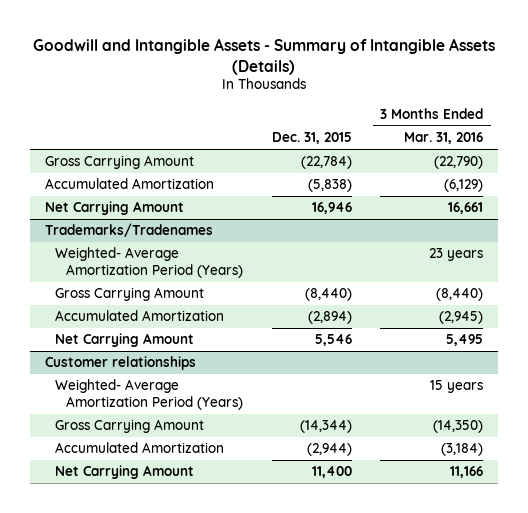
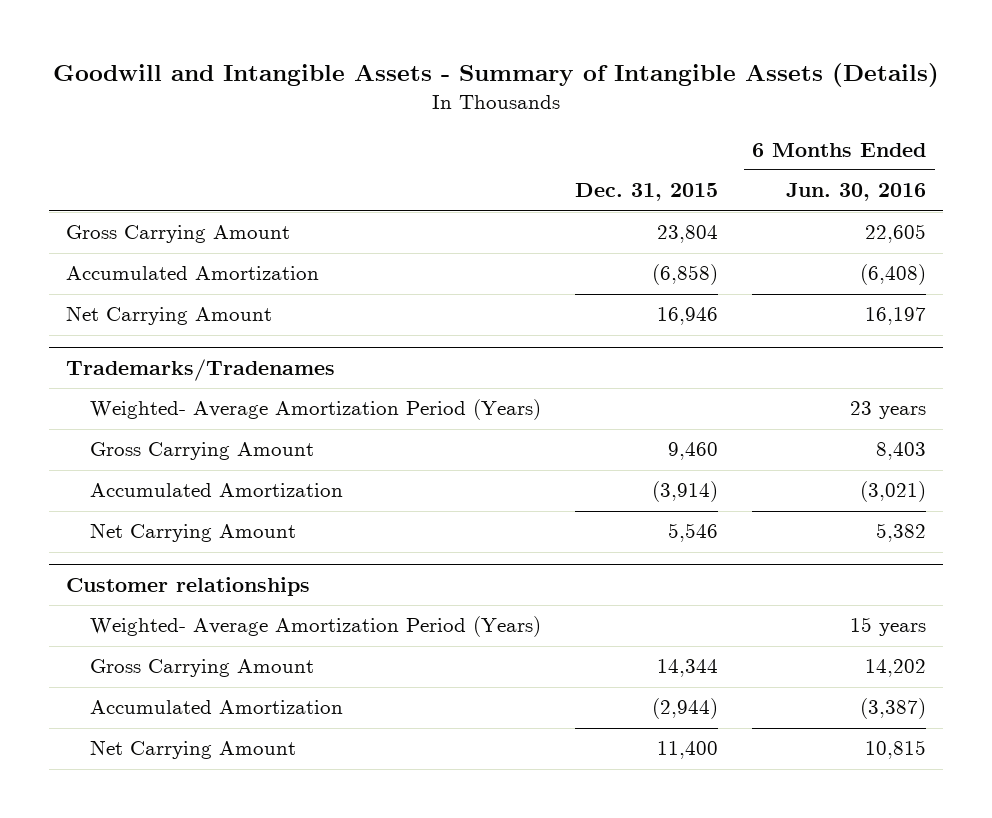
- | Dec. 31, 2015 | 3 Months Ended Mar. 31, 2016
+ | Dec. 31, 2015 | 6 Months Ended Jun. 30, 2016
- Gross Carrying Amount | (22,784) | (22,790)
- Accumulated Amortization | (5,838) | (6,129)
+ Gross Carrying Amount | 23,804 | 22,605
+ Accumulated Amortization | (6,858) | (6,408)
@ Trademarks/Tradenames
- Gross Carrying Amount | (8,440) | (8,440)
- Accumulated Amortization | (2,894) | (2,945)
+ Gross Carrying Amount | 9,460 | 8,403
+ Accumulated Amortization | (3,914) | (3,021)
@ Customer relationships
- Gross Carrying Amount | (14,344) | (14,350)
+ Gross Carrying Amount | 14,344 | 14,202

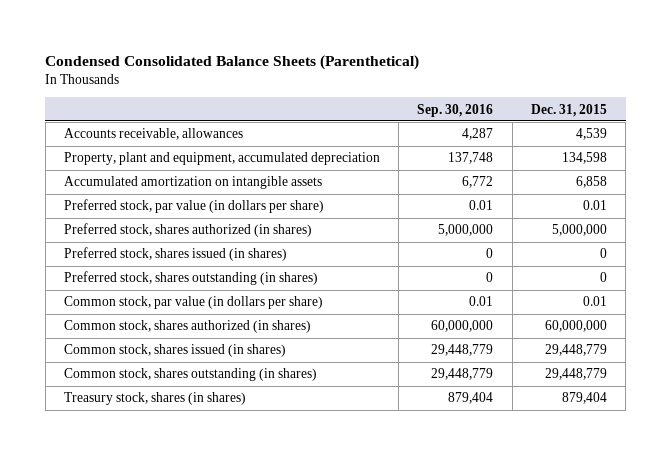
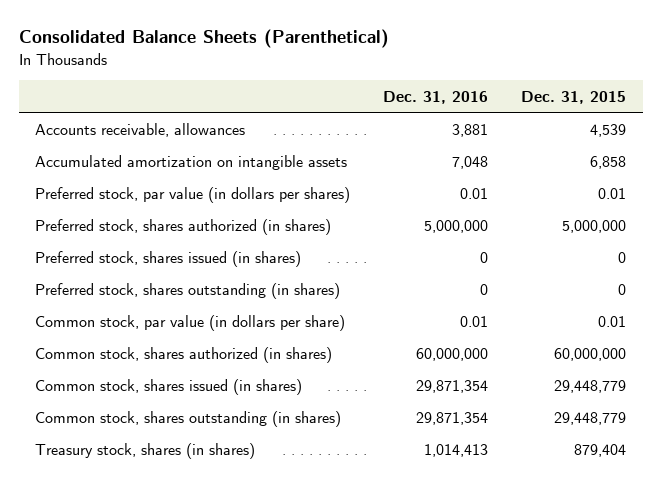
- Condensed Consolidated Balance Sheets (Parenthetical)
+ Consolidated Balance Sheets (Parenthetical)
- | Sep. 30, 2016 | Dec. 31, 2015
+ | Dec. 31, 2016 | Dec. 31, 2015
- Property, plant and equipment, accumulated depreciation | 137,748 | 134,598
- Preferred stock, par value (in dollars per share) | 0.01 | 0.01
+ Preferred stock, par value (in dollars per shares) | 0.01 | 0.01

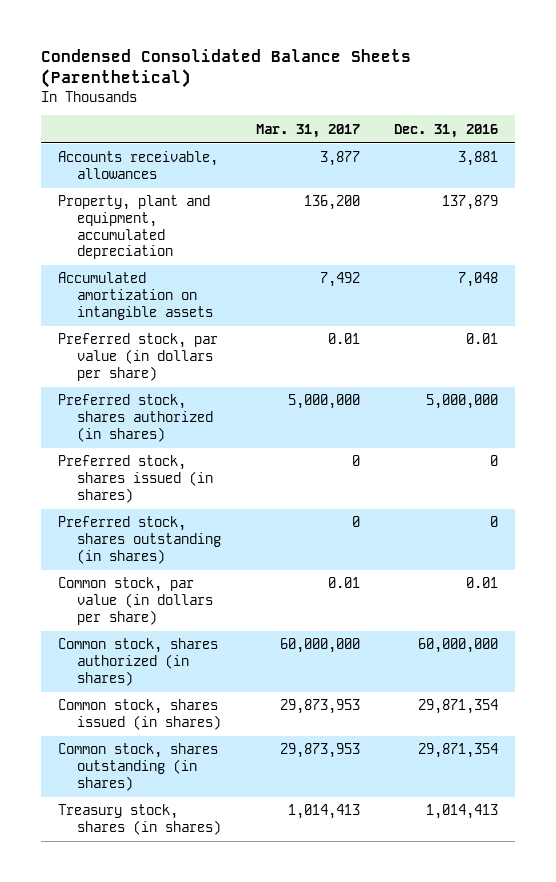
- Consolidated Balance Sheets (Parenthetical)
+ Condensed Consolidated Balance Sheets (Parenthetical)
- | Dec. 31, 2016 | Dec. 31, 2015
+ | Mar. 31, 2017 | Dec. 31, 2016
+ Property, plant and equipment, accumulated depreciation | 136,200 | 137,879
- Preferred stock, par value (in dollars per shares) | 0.01 | 0.01
+ Preferred stock, par value (in dollars per share) | 0.01 | 0.01

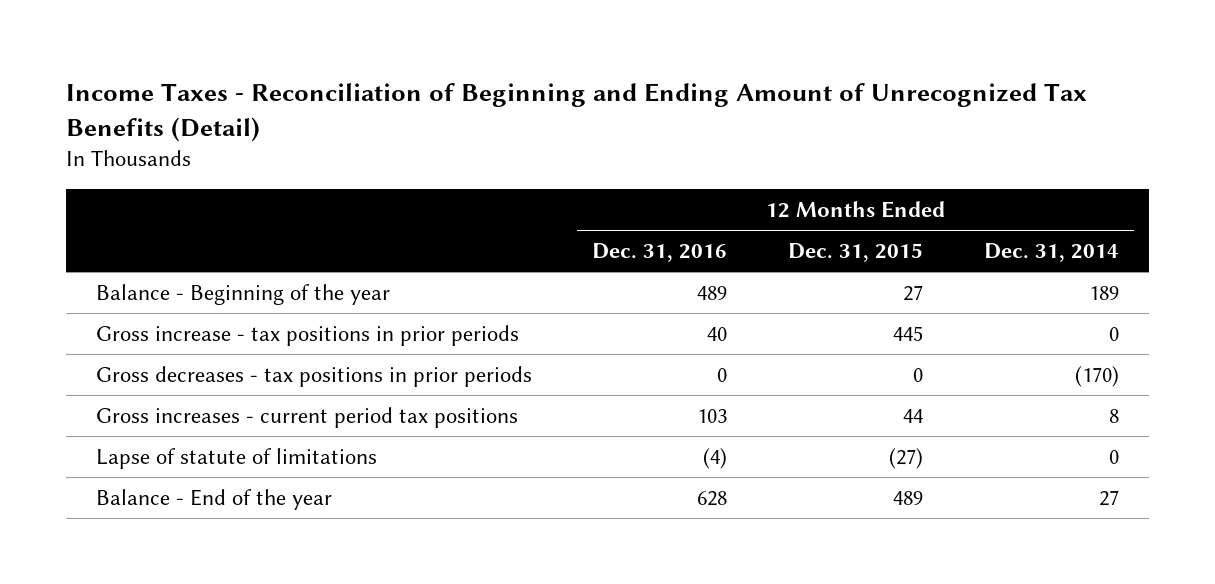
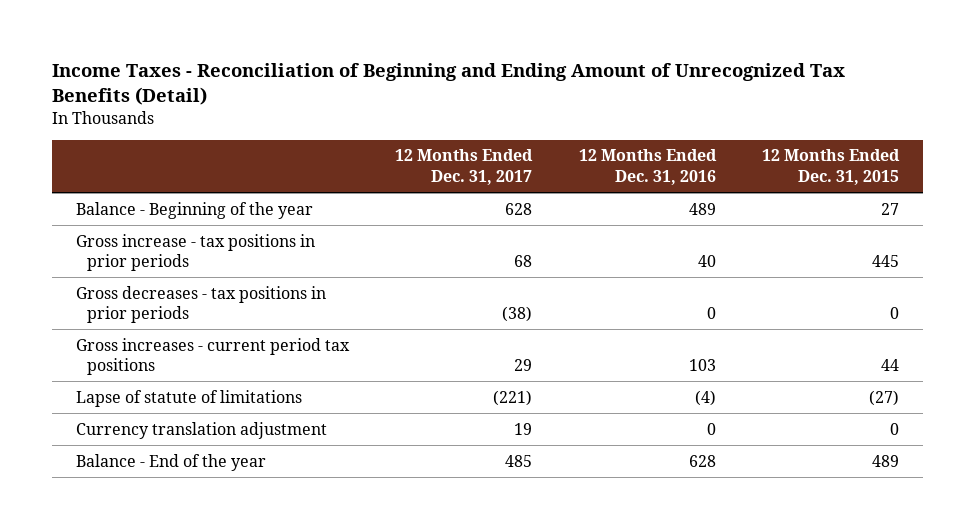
- | 12 Months Ended Dec. 31, 2016 | 12 Months Ended Dec. 31, 2015 | 12 Months Ended Dec. 31, 2014
+ | 12 Months Ended Dec. 31, 2017 | 12 Months Ended Dec. 31, 2016 | 12 Months Ended Dec. 31, 2015
+ Currency translation adjustment | 19 | 0 | 0

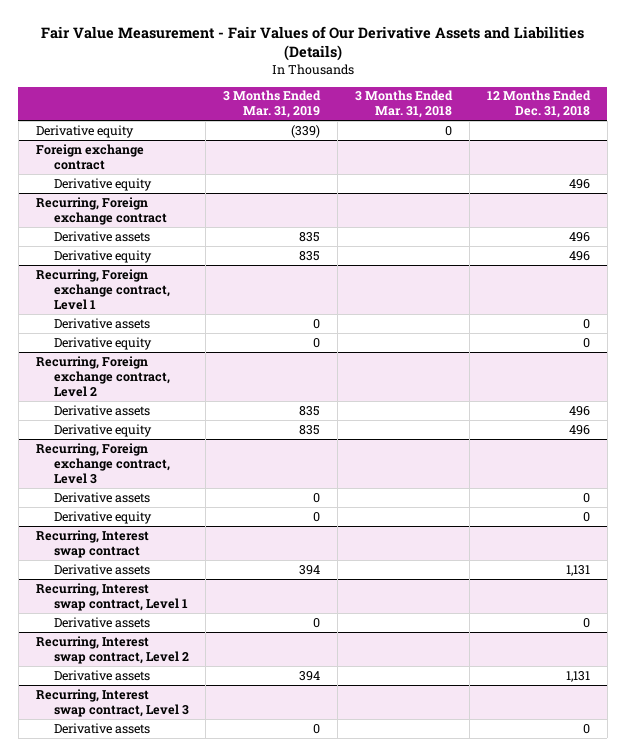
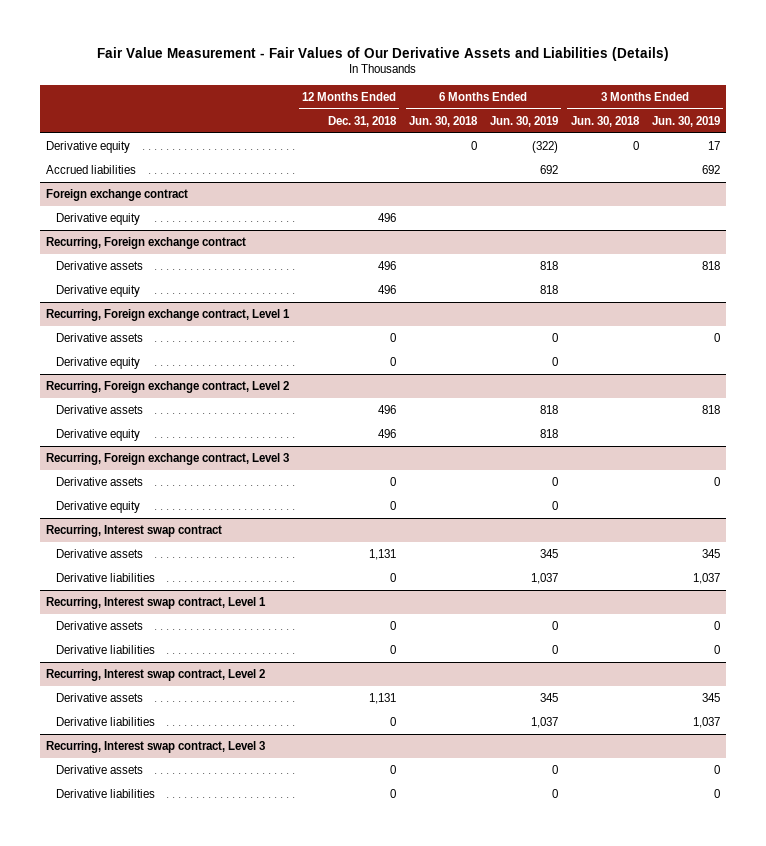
- | 3 Months Ended Mar. 31, 2019 | 3 Months Ended Mar. 31, 2018 | 12 Months Ended Dec. 31, 2018
+ | 12 Months Ended Dec. 31, 2018 | 6 Months Ended Jun. 30, 2018 | 6 Months Ended Jun. 30, 2019 | 3 Months Ended Jun. 30, 2018 | 3 Months Ended Jun. 30, 2019
+ Accrued liabilities | | | 692 | | 692
@ Recurring, Interest swap contract
+ Derivative liabilities | 0 | | 1,037 | | 1,037
@ Recurring, Interest swap contract, Level 1
+ Derivative liabilities | 0 | | 0 | | 0
@ Recurring, Interest swap contract, Level 2
+ Derivative liabilities | 0 | | 1,037 | | 1,037
@ Recurring, Interest swap contract, Level 3
+ Derivative liabilities | 0 | | 0 | | 0

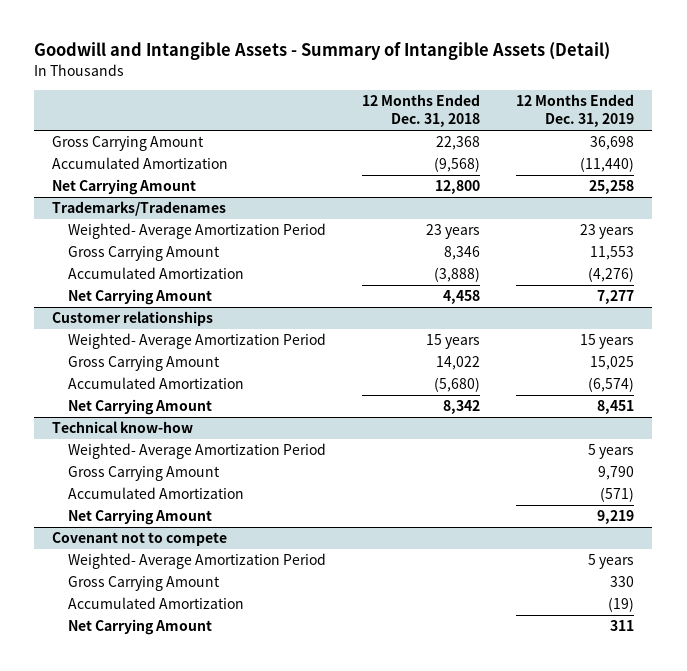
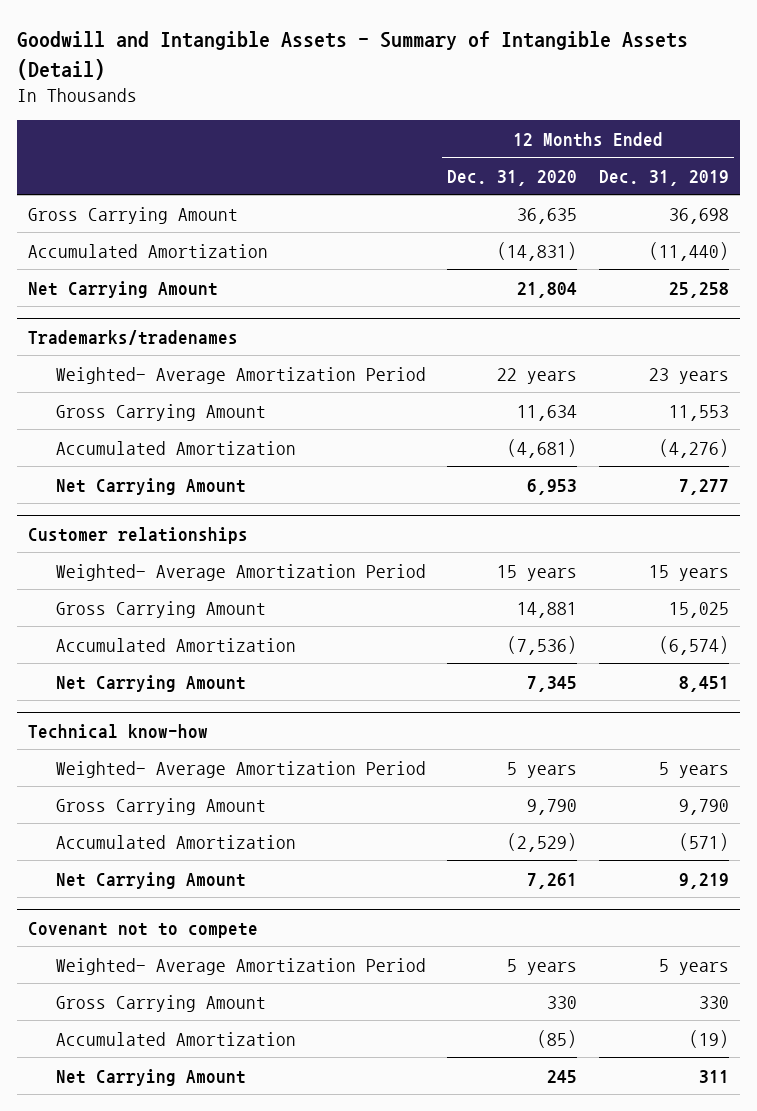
- | 12 Months Ended Dec. 31, 2018 | 12 Months Ended Dec. 31, 2019
+ | 12 Months Ended Dec. 31, 2020 | 12 Months Ended Dec. 31, 2019
- Trademarks/Tradenames
+ Trademarks/tradenames

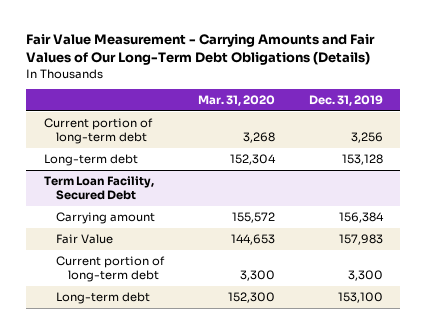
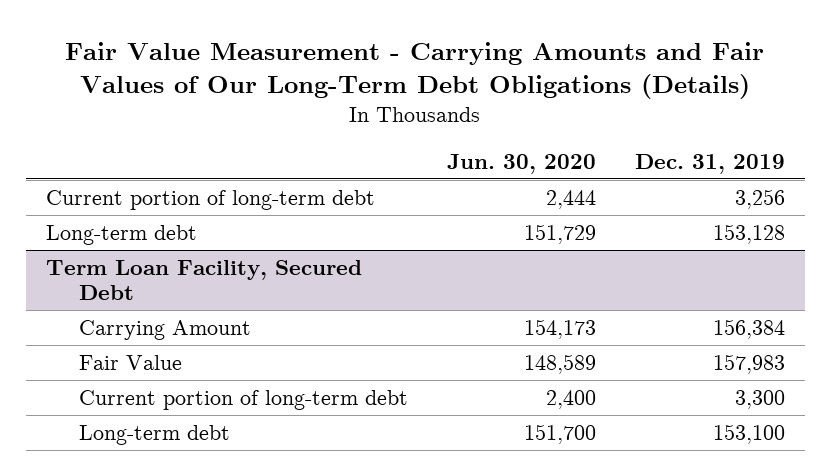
- | Mar. 31, 2020 | Dec. 31, 2019
+ | Jun. 30, 2020 | Dec. 31, 2019
@ Term Loan Facility, Secured Debt
- Carrying amount | 155,572 | 156,384
+ Carrying Amount | 154,173 | 156,384

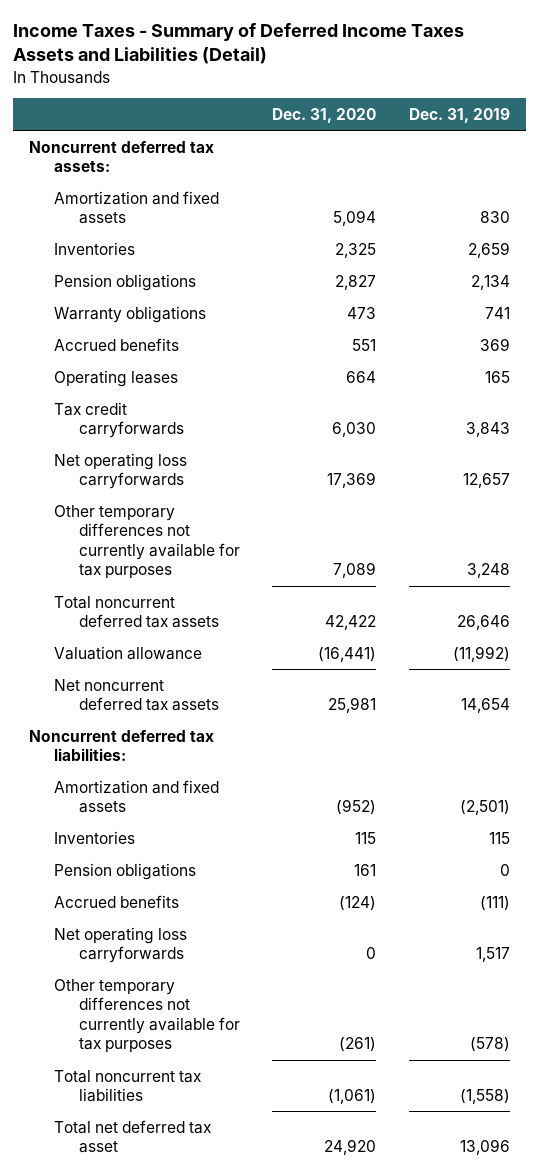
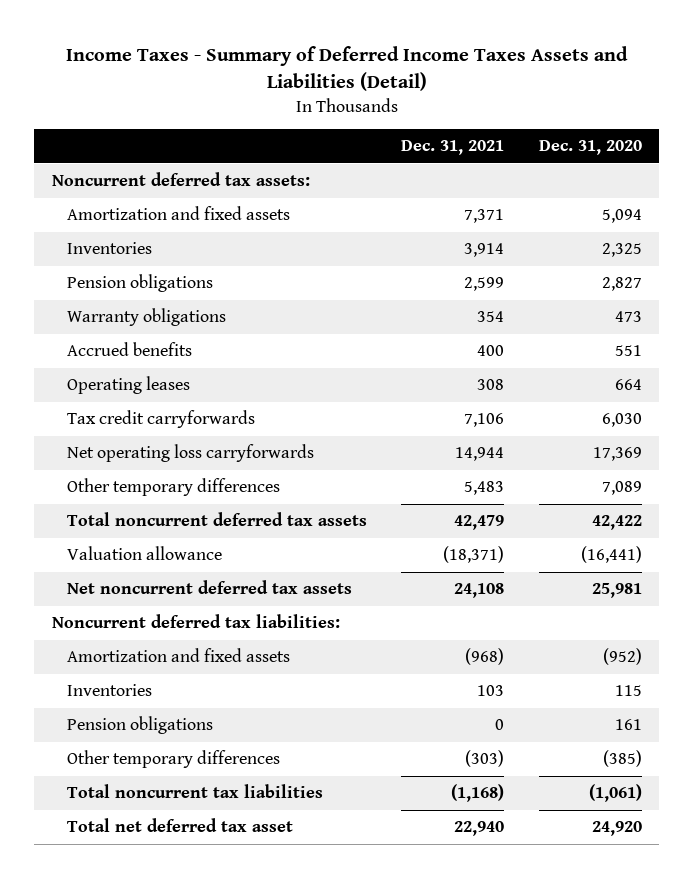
- | Dec. 31, 2020 | Dec. 31, 2019
+ | Dec. 31, 2021 | Dec. 31, 2020
- Other temporary differences not currently available for tax purposes | 7,089 | 3,248
+ Other temporary differences | 5,483 | 7,089
- Accrued benefits | (124) | (111)
- Net operating loss carryforwards | 0 | 1,517
- Other temporary differences not currently available for tax purposes | (261) | (578)
+ Other temporary differences | (303) | (385)

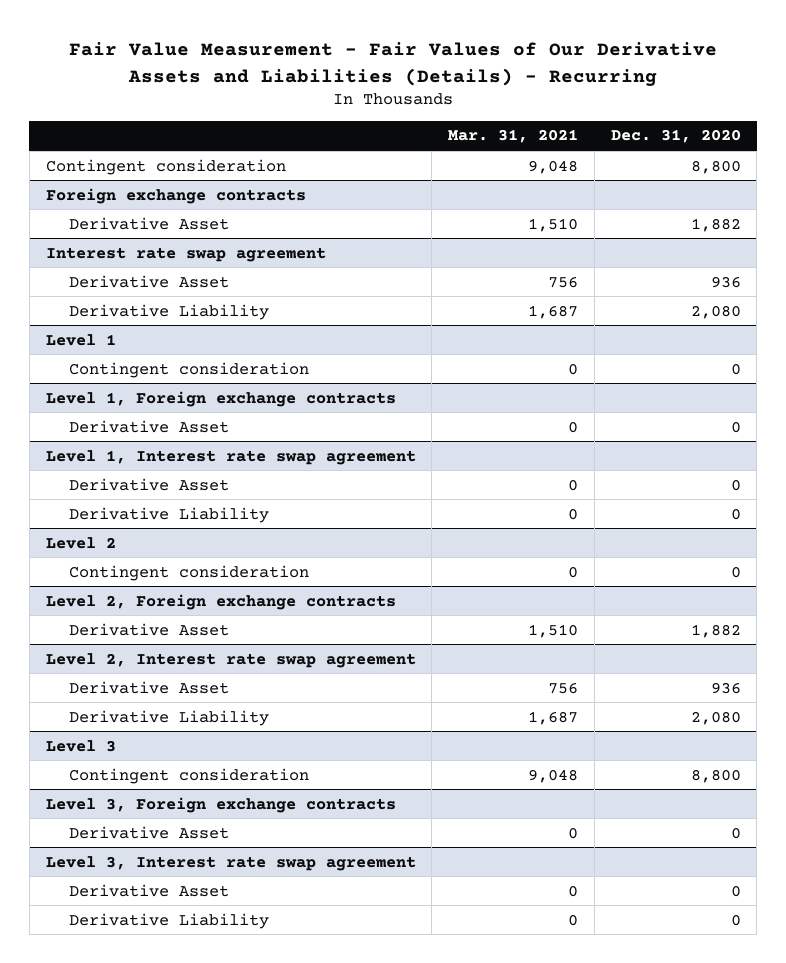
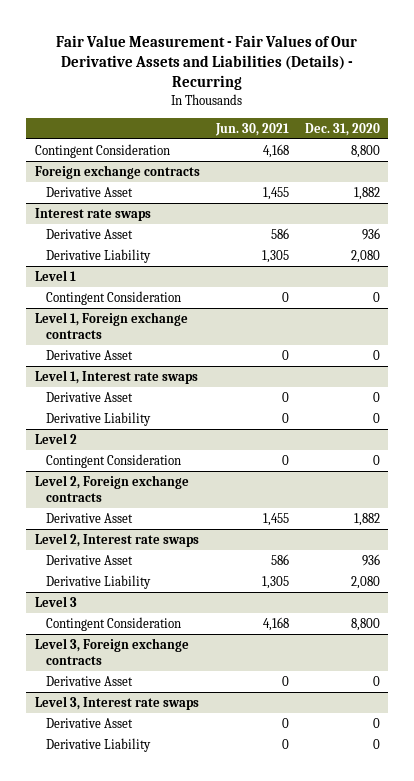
- | Mar. 31, 2021 | Dec. 31, 2020
+ | Jun. 30, 2021 | Dec. 31, 2020
- Contingent consideration | 9,048 | 8,800
+ Contingent Consideration | 4,168 | 8,800
- Interest rate swap agreement
+ Interest rate swaps
@ Level 1
- Contingent consideration | 0 | 0
+ Contingent Consideration | 0 | 0
- Level 1, Interest rate swap agreement
+ Level 1, Interest rate swaps
@ Level 2
- Contingent consideration | 0 | 0
+ Contingent Consideration | 0 | 0
- Level 2, Interest rate swap agreement
+ Level 2, Interest rate swaps
@ Level 3
- Contingent consideration | 9,048 | 8,800
+ Contingent Consideration | 4,168 | 8,800
- Level 3, Interest rate swap agreement
+ Level 3, Interest rate swaps

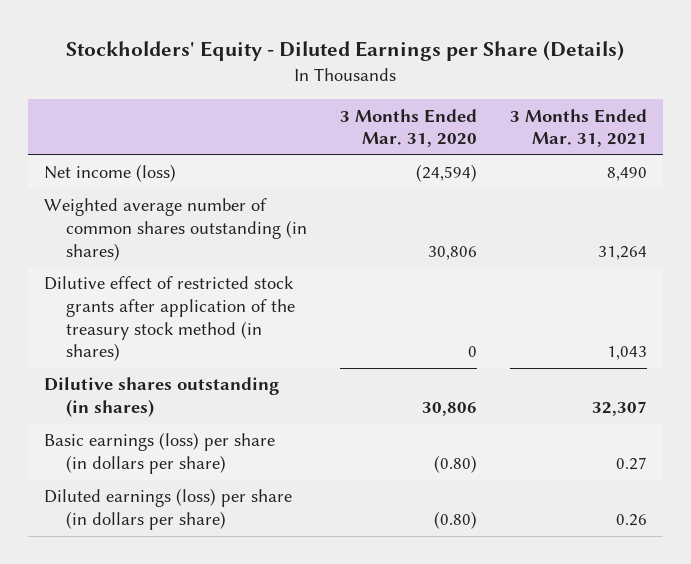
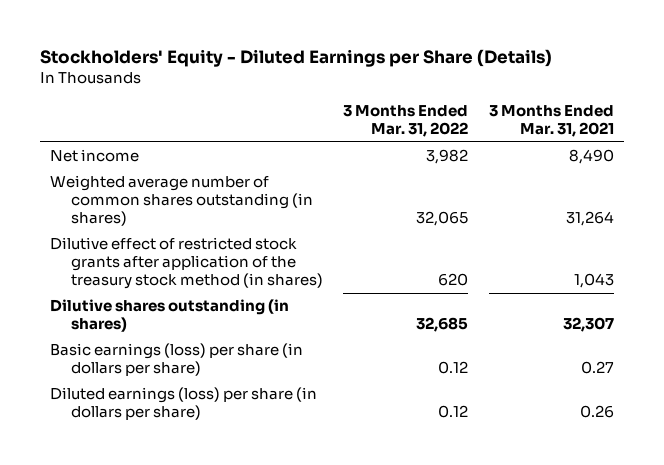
- | 3 Months Ended Mar. 31, 2020 | 3 Months Ended Mar. 31, 2021
+ | 3 Months Ended Mar. 31, 2022 | 3 Months Ended Mar. 31, 2021
- Net income (loss) | (24,594) | 8,490
+ Net income | 3,982 | 8,490

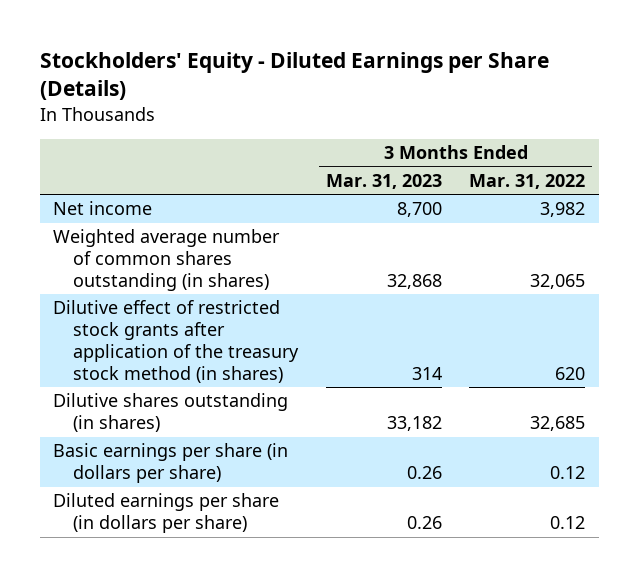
- | 3 Months Ended Mar. 31, 2022 | 3 Months Ended Mar. 31, 2021
+ | 3 Months Ended Mar. 31, 2023 | 3 Months Ended Mar. 31, 2022
- Basic earnings (loss) per share (in dollars per share) | 0.12 | 0.27
- Diluted earnings (loss) per share (in dollars per share) | 0.12 | 0.26
+ Basic earnings per share (in dollars per share) | 0.26 | 0.12
+ Diluted earnings per share (in dollars per share) | 0.26 | 0.12

